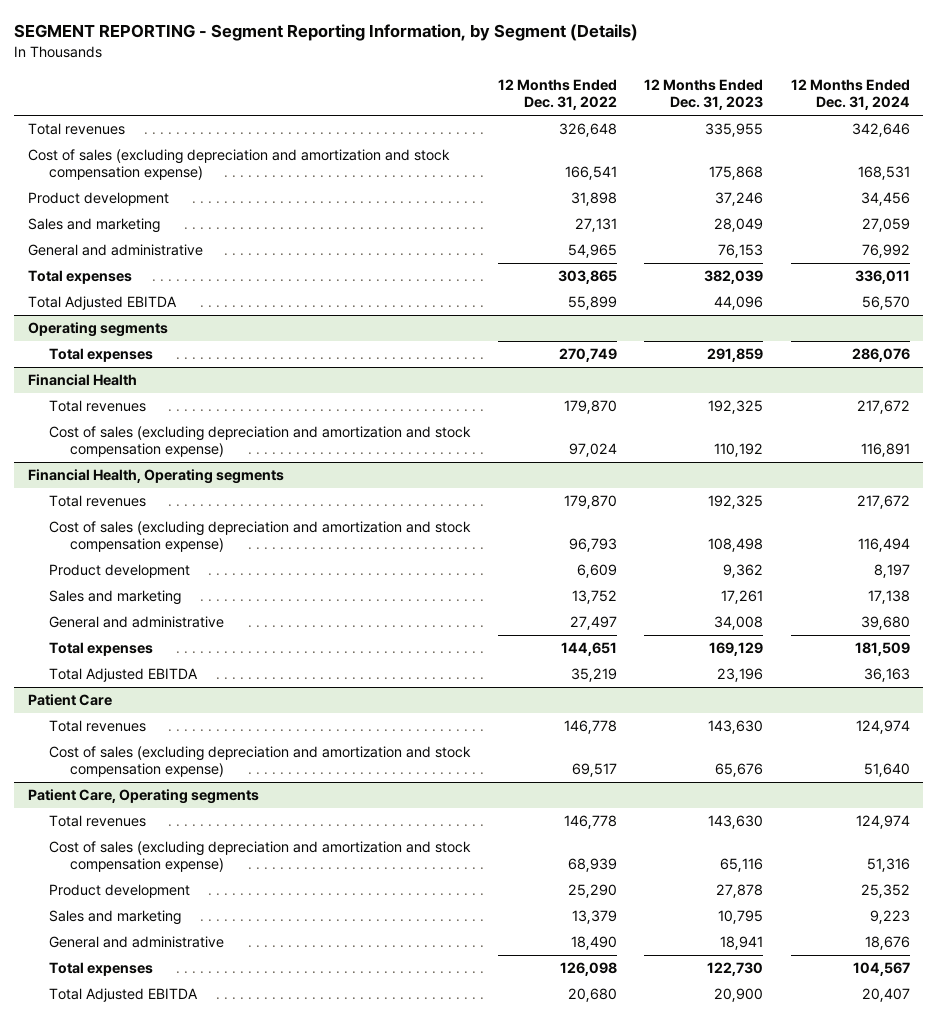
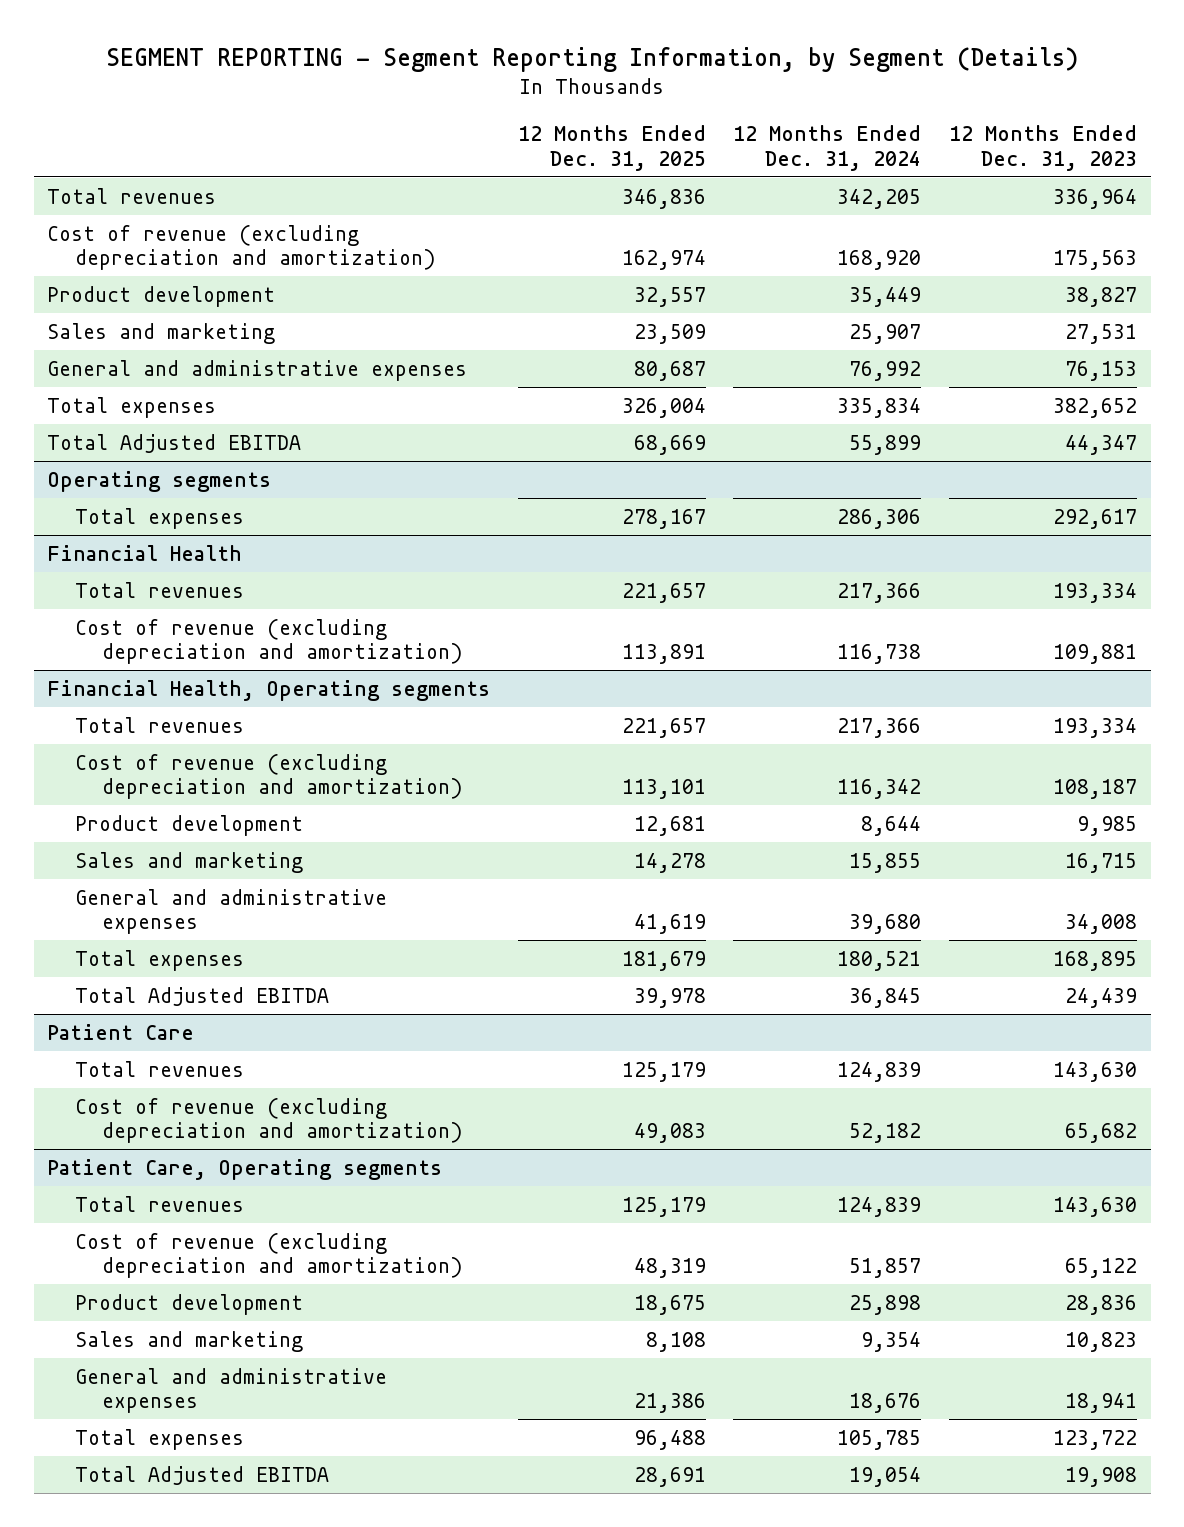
- | 12 Months Ended Dec. 31, 2022 | 12 Months Ended Dec. 31, 2023 | 12 Months Ended Dec. 31, 2024
+ | 12 Months Ended Dec. 31, 2025 | 12 Months Ended Dec. 31, 2024 | 12 Months Ended Dec. 31, 2023
- Total revenues | 326,648 | 335,955 | 342,646
- Cost of sales (excluding depreciation and amortization and stock compensation expense) | 166,541 | 175,868 | 168,531
- Product development | 31,898 | 37,246 | 34,456
- Sales and marketing | 27,131 | 28,049 | 27,059
- General and administrative | 54,965 | 76,153 | 76,992
- Total expenses | 303,865 | 382,039 | 336,011
- Total Adjusted EBITDA | 55,899 | 44,096 | 56,570
+ Total revenues | 346,836 | 342,205 | 336,964
+ Cost of revenue (excluding depreciation and amortization) | 162,974 | 168,920 | 175,563
+ Product development | 32,557 | 35,449 | 38,827
+ Sales and marketing | 23,509 | 25,907 | 27,531
+ General and administrative expenses | 80,687 | 76,992 | 76,153
+ Total expenses | 326,004 | 335,834 | 382,652
+ Total Adjusted EBITDA | 68,669 | 55,899 | 44,347
@ Operating segments
- Total expenses | 270,749 | 291,859 | 286,076
+ Total expenses | 278,167 | 286,306 | 292,617
@ Financial Health
- Total revenues | 179,870 | 192,325 | 217,672
- Cost of sales (excluding depreciation and amortization and stock compensation expense) | 97,024 | 110,192 | 116,891
+ Total revenues | 221,657 | 217,366 | 193,334
+ Cost of revenue (excluding depreciation and amortization) | 113,891 | 116,738 | 109,881
@ Financial Health, Operating segments
- Total revenues | 179,870 | 192,325 | 217,672
- Cost of sales (excluding depreciation and amortization and stock compensation expense) | 96,793 | 108,498 | 116,494
- Product development | 6,609 | 9,362 | 8,197
- Sales and marketing | 13,752 | 17,261 | 17,138
- General and administrative | 27,497 | 34,008 | 39,680
- Total expenses | 144,651 | 169,129 | 181,509
- Total Adjusted EBITDA | 35,219 | 23,196 | 36,163
+ Total revenues | 221,657 | 217,366 | 193,334
+ Cost of revenue (excluding depreciation and amortization) | 113,101 | 116,342 | 108,187
+ Product development | 12,681 | 8,644 | 9,985
+ Sales and marketing | 14,278 | 15,855 | 16,715
+ General and administrative expenses | 41,619 | 39,680 | 34,008
+ Total expenses | 181,679 | 180,521 | 168,895
+ Total Adjusted EBITDA | 39,978 | 36,845 | 24,439
@ Patient Care
- Total revenues | 146,778 | 143,630 | 124,974
- Cost of sales (excluding depreciation and amortization and stock compensation expense) | 69,517 | 65,676 | 51,640
+ Total revenues | 125,179 | 124,839 | 143,630
+ Cost of revenue (excluding depreciation and amortization) | 49,083 | 52,182 | 65,682
@ Patient Care, Operating segments
- Total revenues | 146,778 | 143,630 | 124,974
- Cost of sales (excluding depreciation and amortization and stock compensation expense) | 68,939 | 65,116 | 51,316
- Product development | 25,290 | 27,878 | 25,352
- Sales and marketing | 13,379 | 10,795 | 9,223
- General and administrative | 18,490 | 18,941 | 18,676
- Total expenses | 126,098 | 122,730 | 104,567
- Total Adjusted EBITDA | 20,680 | 20,900 | 20,407
+ Total revenues | 125,179 | 124,839 | 143,630
+ Cost of revenue (excluding depreciation and amortization) | 48,319 | 51,857 | 65,122
+ Product development | 18,675 | 25,898 | 28,836
+ Sales and marketing | 8,108 | 9,354 | 10,823
+ General and administrative expenses | 21,386 | 18,676 | 18,941
+ Total expenses | 96,488 | 105,785 | 123,722
+ Total Adjusted EBITDA | 28,691 | 19,054 | 19,908

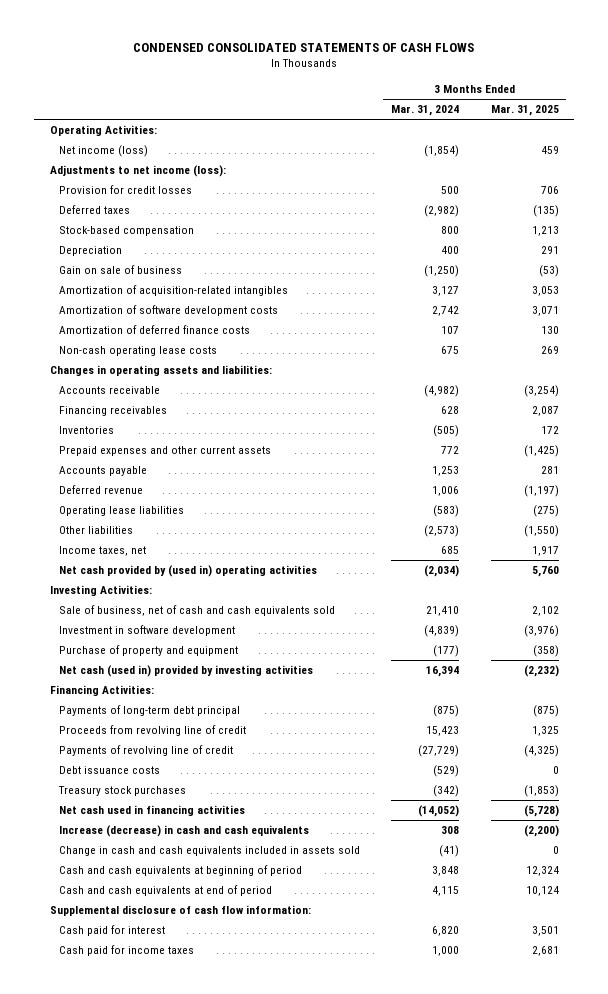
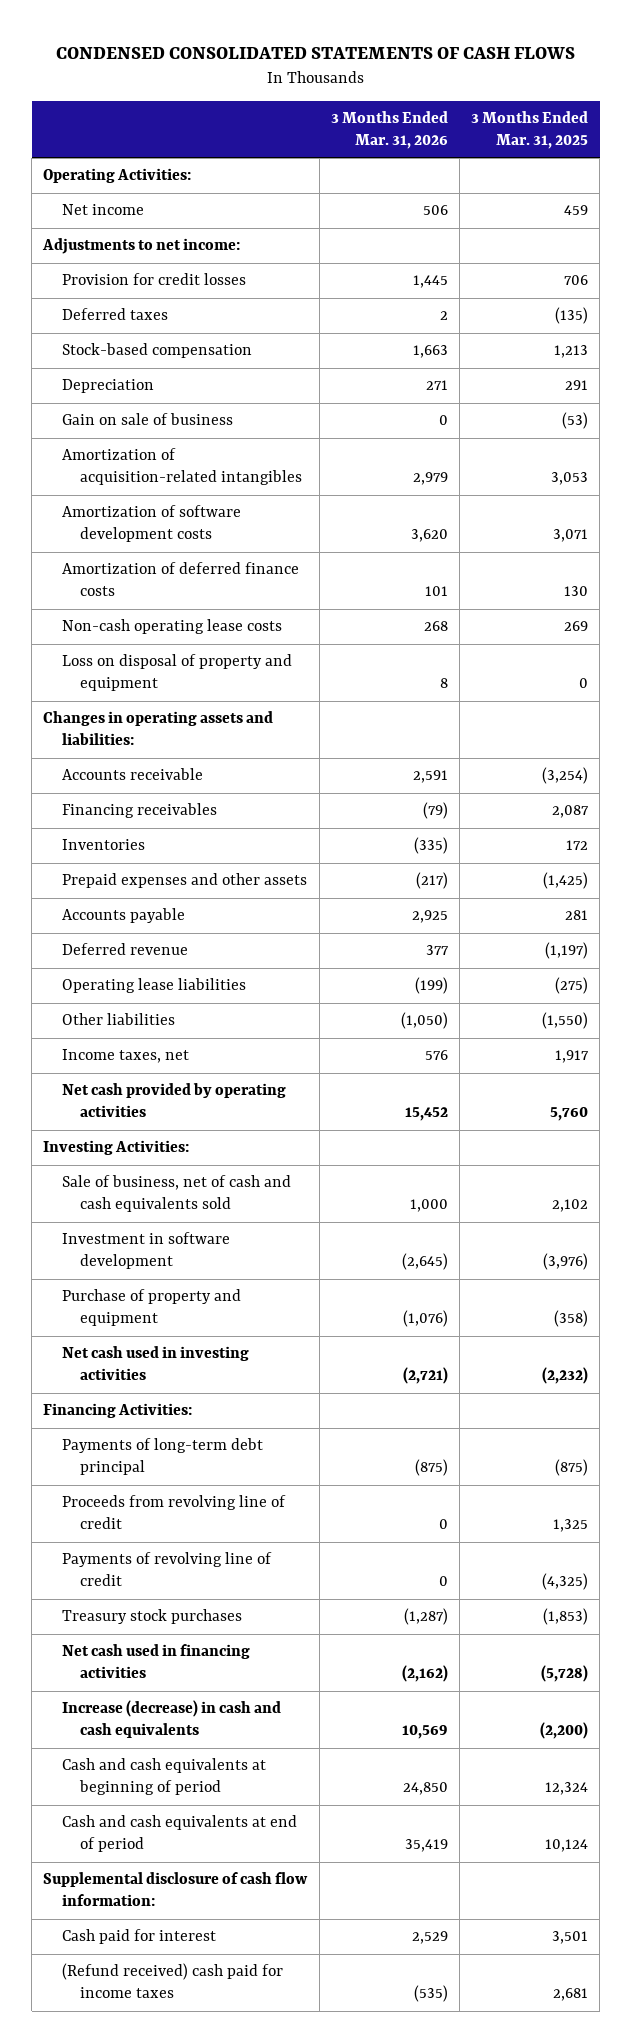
- | 3 Months Ended Mar. 31, 2024 | 3 Months Ended Mar. 31, 2025
+ | 3 Months Ended Mar. 31, 2026 | 3 Months Ended Mar. 31, 2025
- Net income (loss) | (1,854) | 459
- Adjustments to net income (loss):
+ Net income | 506 | 459
+ Adjustments to net income:
+ Loss on disposal of property and equipment | 8 | 0
- Prepaid expenses and other current assets | 772 | (1,425)
+ Prepaid expenses and other assets | (217) | (1,425)
- Net cash provided by (used in) operating activities | (2,034) | 5,760
+ Net cash provided by operating activities | 15,452 | 5,760
- Net cash (used in) provided by investing activities | 16,394 | (2,232)
+ Net cash used in investing activities | (2,721) | (2,232)
- Debt issuance costs | (529) | 0
- Change in cash and cash equivalents included in assets sold | (41) | 0
- Cash paid for income taxes | 1,000 | 2,681
+ (Refund received) cash paid for income taxes | (535) | 2,681

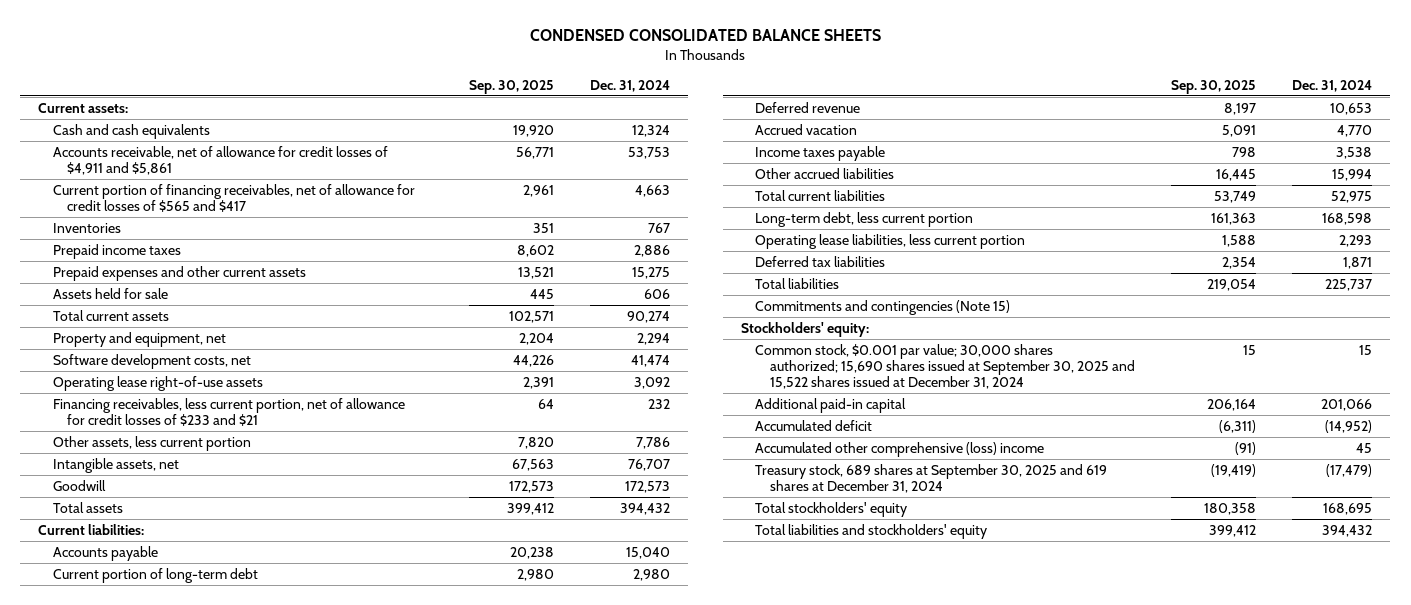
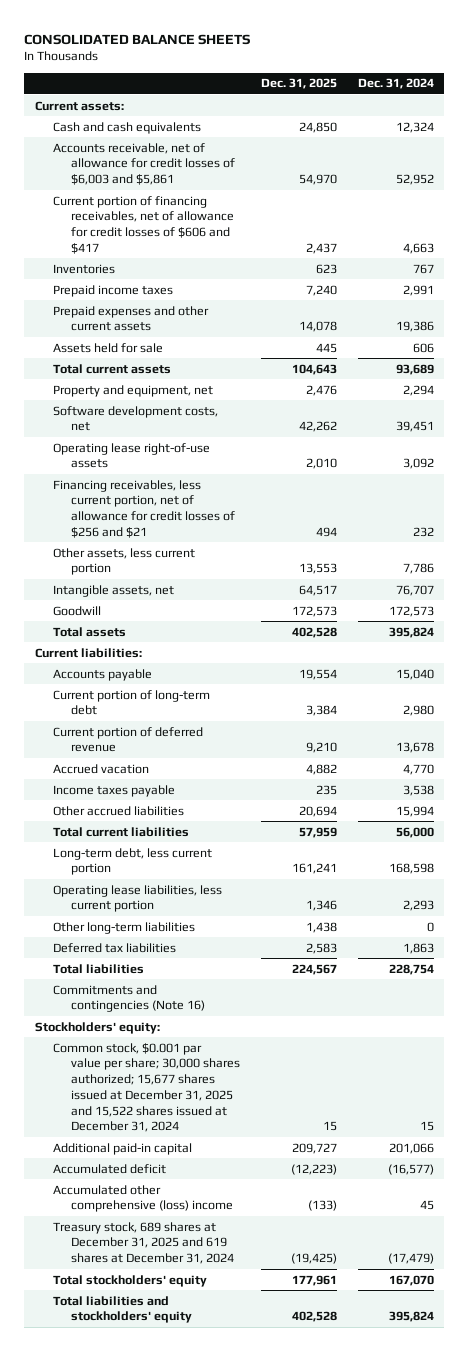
- CONDENSED CONSOLIDATED BALANCE SHEETS
+ CONSOLIDATED BALANCE SHEETS
- | Sep. 30, 2025 | Dec. 31, 2024
+ | Dec. 31, 2025 | Dec. 31, 2024
- Accounts receivable, net of allowance for credit losses of $4,911 and $5,861 | 56,771 | 53,753
- Current portion of financing receivables, net of allowance for credit losses of $565 and $417 | 2,961 | 4,663
+ Accounts receivable, net of allowance for credit losses of $6,003 and $5,861 | 54,970 | 52,952
+ Current portion of financing receivables, net of allowance for credit losses of $606 and $417 | 2,437 | 4,663
- Prepaid income taxes | 8,602 | 2,886
- Prepaid expenses and other current assets | 13,521 | 15,275
+ Prepaid income taxes | 7,240 | 2,991
+ Prepaid expenses and other current assets | 14,078 | 19,386
- Total current assets | 102,571 | 90,274
+ Total current assets | 104,643 | 93,689
- Software development costs, net | 44,226 | 41,474
+ Software development costs, net | 42,262 | 39,451
- Financing receivables, less current portion, net of allowance for credit losses of $233 and $21 | 64 | 232
+ Financing receivables, less current portion, net of allowance for credit losses of $256 and $21 | 494 | 232
- Total assets | 399,412 | 394,432
+ Total assets | 402,528 | 395,824
- Deferred revenue | 8,197 | 10,653
+ Current portion of deferred revenue | 9,210 | 13,678
- Total current liabilities | 53,749 | 52,975
+ Total current liabilities | 57,959 | 56,000
- Deferred tax liabilities | 2,354 | 1,871
- Total liabilities | 219,054 | 225,737
- Commitments and contingencies (Note 15)
+ Other long-term liabilities | 1,438 | 0
+ Deferred tax liabilities | 2,583 | 1,863
+ Total liabilities | 224,567 | 228,754
+ Commitments and contingencies (Note 16)
- Common stock, $0.001 par value; 30,000 shares authorized; 15,690 shares issued at September 30, 2025 and 15,522 shares issued at December 31, 2024 | 15 | 15
+ Common stock, $0.001 par value per share; 30,000 shares authorized; 15,677 shares issued at December 31, 2025 and 15,522 shares issued at December 31, 2024 | 15 | 15
- Accumulated deficit | (6,311) | (14,952)
+ Accumulated deficit | (12,223) | (16,577)
- Treasury stock, 689 shares at September 30, 2025 and 619 shares at December 31, 2024 | (19,419) | (17,479)
- Total stockholders' equity | 180,358 | 168,695
- Total liabilities and stockholders' equity | 399,412 | 394,432
+ Treasury stock, 689 shares at December 31, 2025 and 619 shares at December 31, 2024 | (19,425) | (17,479)
+ Total stockholders' equity | 177,961 | 167,070
+ Total liabilities and stockholders' equity | 402,528 | 395,824

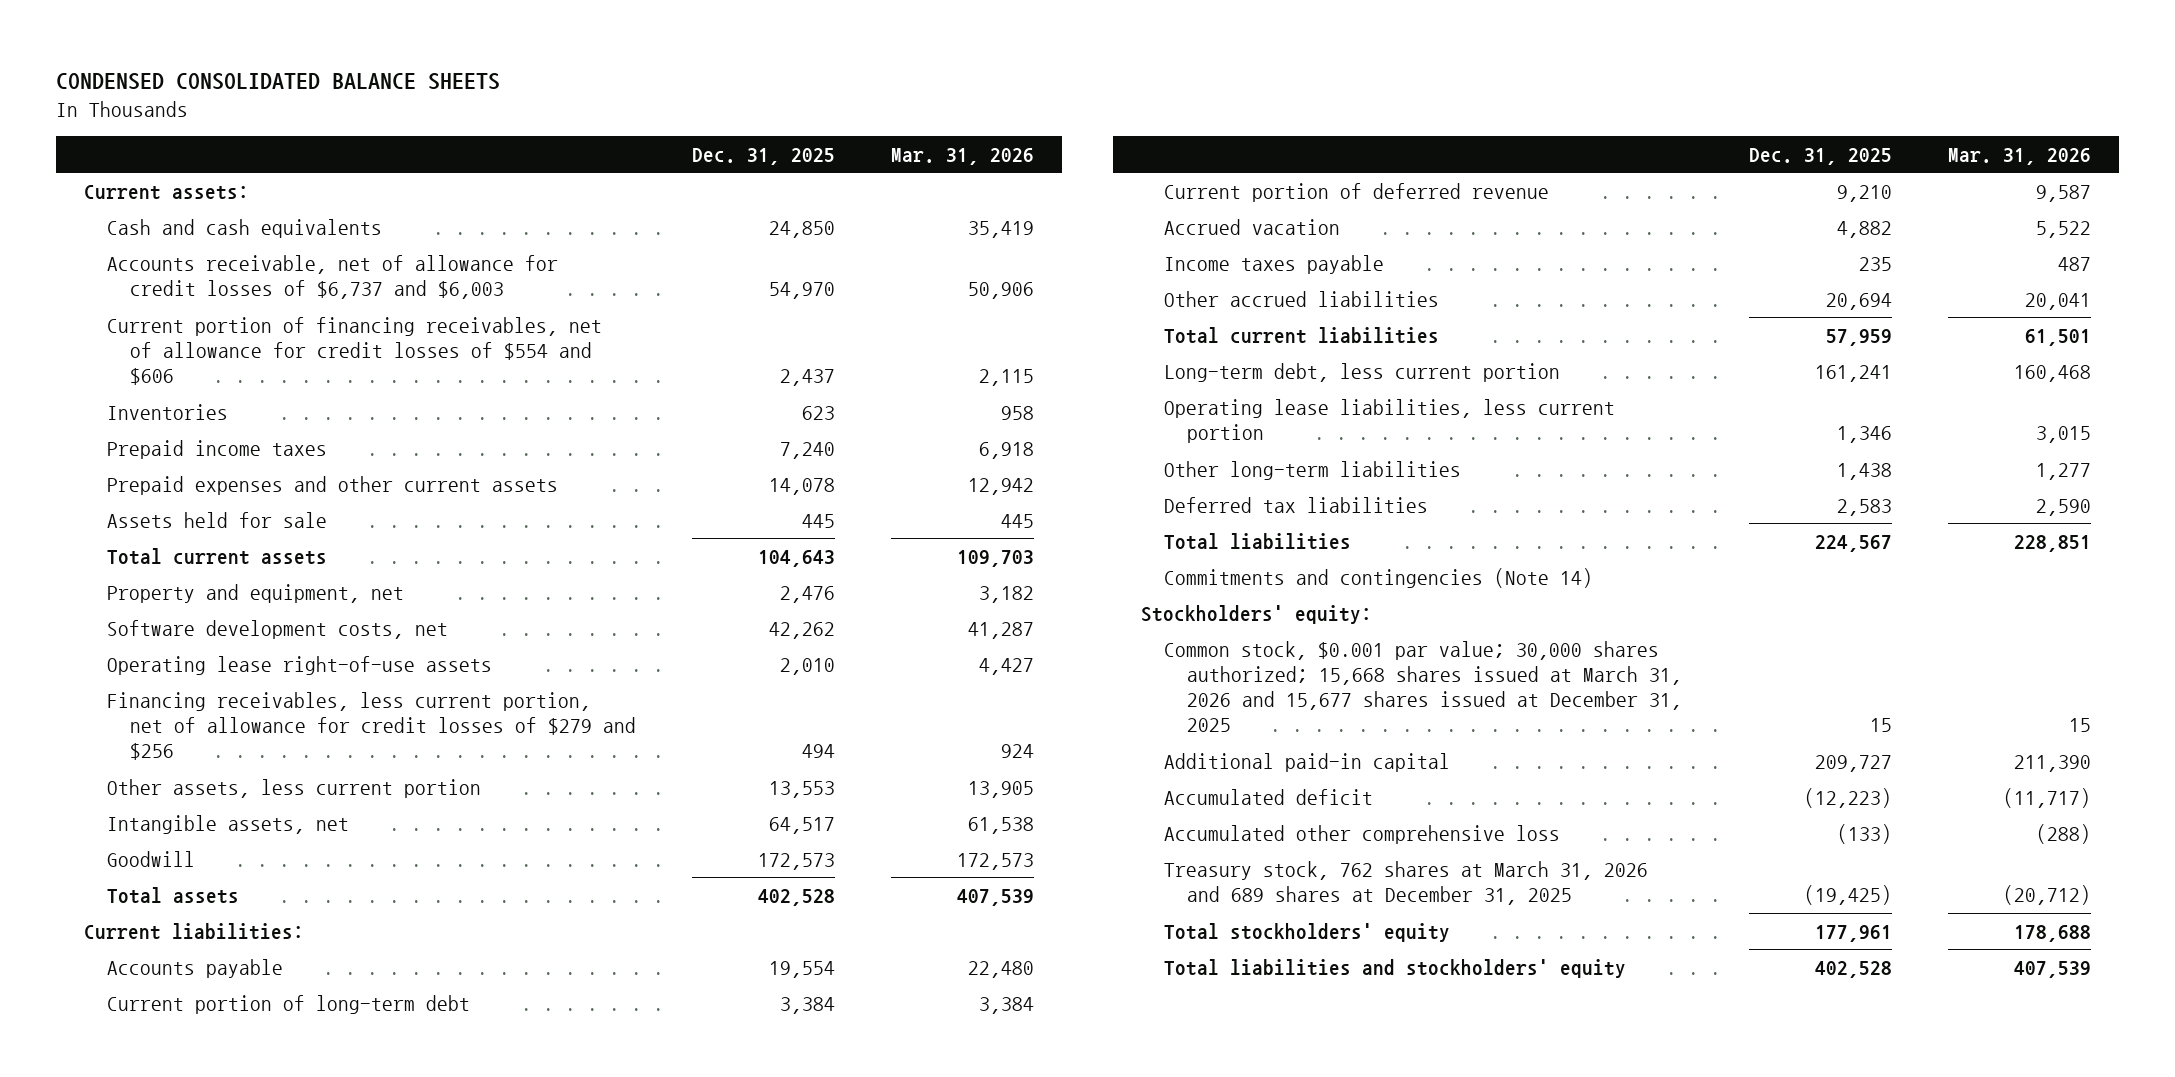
- CONSOLIDATED BALANCE SHEETS
+ CONDENSED CONSOLIDATED BALANCE SHEETS
- | Dec. 31, 2025 | Dec. 31, 2024
+ | Dec. 31, 2025 | Mar. 31, 2026
- Accounts receivable, net of allowance for credit losses of $6,003 and $5,861 | 54,970 | 52,952
- Current portion of financing receivables, net of allowance for credit losses of $606 and $417 | 2,437 | 4,663
+ Accounts receivable, net of allowance for credit losses of $6,737 and $6,003 | 54,970 | 50,906
+ Current portion of financing receivables, net of allowance for credit losses of $554 and $606 | 2,437 | 2,115
- Financing receivables, less current portion, net of allowance for credit losses of $256 and $21 | 494 | 232
+ Financing receivables, less current portion, net of allowance for credit losses of $279 and $256 | 494 | 924
- Commitments and contingencies (Note 16)
+ Commitments and contingencies (Note 14)
- Common stock, $0.001 par value per share; 30,000 shares authorized; 15,677 shares issued at December 31, 2025 and 15,522 shares issued at December 31, 2024 | 15 | 15
+ Common stock, $0.001 par value; 30,000 shares authorized; 15,668 shares issued at March 31, 2026 and 15,677 shares issued at December 31, 2025 | 15 | 15
- Accumulated other comprehensive (loss) income | (133) | 45
- Treasury stock, 689 shares at December 31, 2025 and 619 shares at December 31, 2024 | (19,425) | (17,479)
+ Accumulated other comprehensive loss | (133) | (288)
+ Treasury stock, 762 shares at March 31, 2026 and 689 shares at December 31, 2025 | (19,425) | (20,712)

